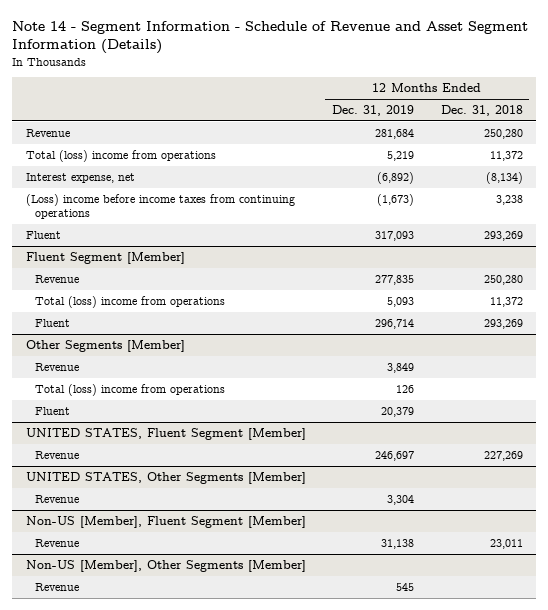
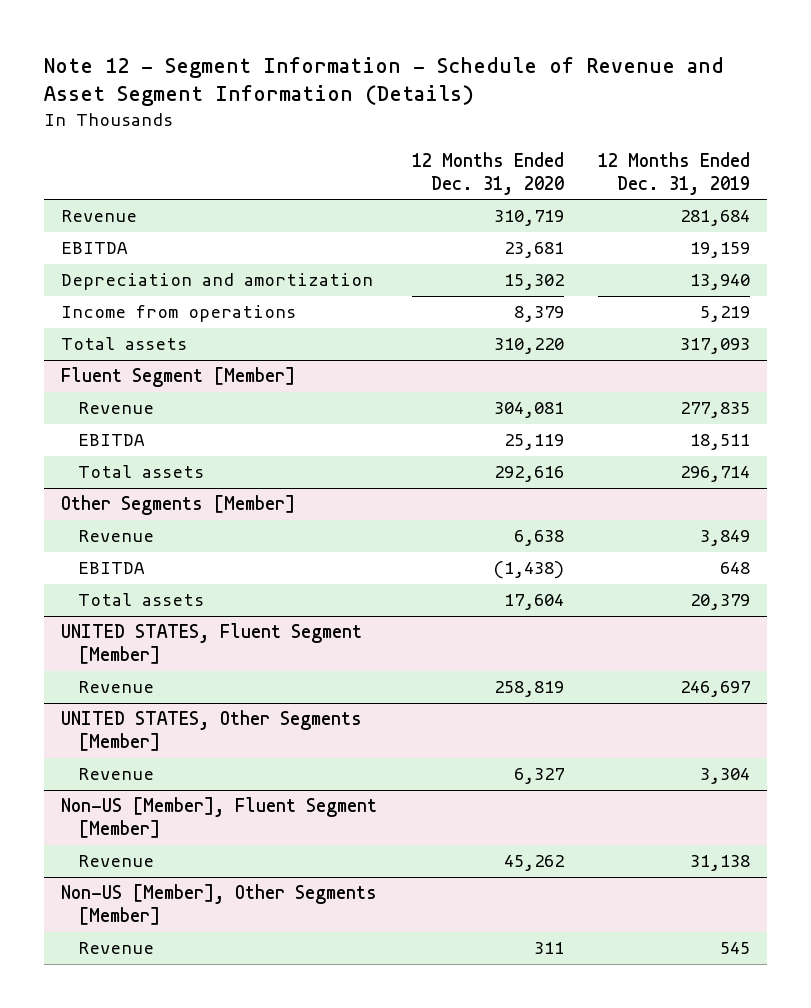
- Note 14 - Segment Information - Schedule of Revenue and Asset Segment Information (Details)
+ Note 12 - Segment Information - Schedule of Revenue and Asset Segment Information (Details)
- | 12 Months Ended Dec. 31, 2019 | 12 Months Ended Dec. 31, 2018
+ | 12 Months Ended Dec. 31, 2020 | 12 Months Ended Dec. 31, 2019
- Total (loss) income from operations | 5,219 | 11,372
- Interest expense, net | (6,892) | (8,134)
- (Loss) income before income taxes from continuing operations | (1,673) | 3,238
- Fluent | 317,093 | 293,269
+ EBITDA | 23,681 | 19,159
+ Depreciation and amortization | 15,302 | 13,940
+ Income from operations | 8,379 | 5,219
+ Total assets | 310,220 | 317,093
@ Fluent Segment [Member]
- Total (loss) income from operations | 5,093 | 11,372
- Fluent | 296,714 | 293,269
+ EBITDA | 25,119 | 18,511
+ Total assets | 292,616 | 296,714
@ Other Segments [Member]
- Total (loss) income from operations | 126 |
- Fluent | 20,379 |
+ EBITDA | (1,438) | 648
+ Total assets | 17,604 | 20,379

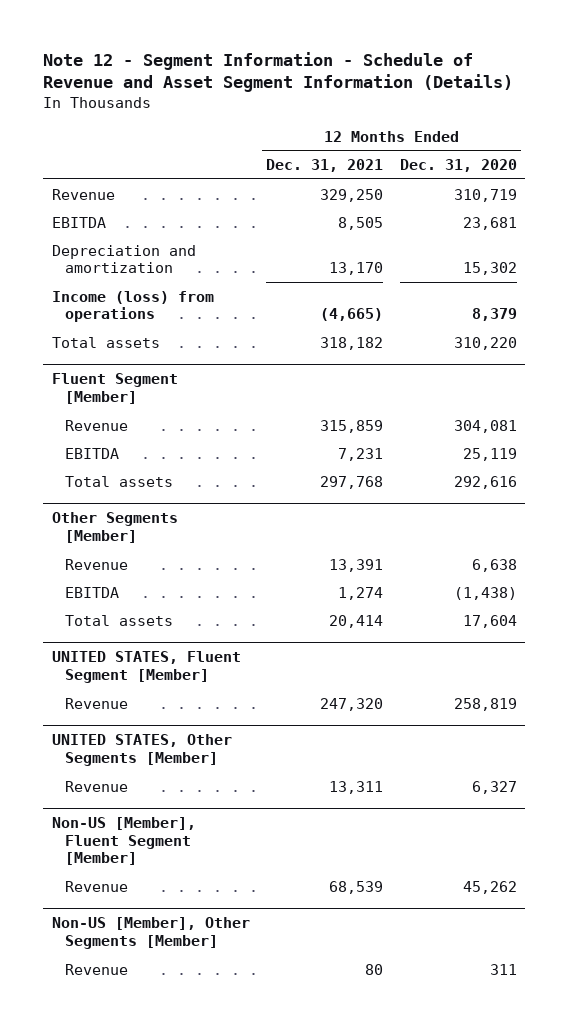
- | 12 Months Ended Dec. 31, 2020 | 12 Months Ended Dec. 31, 2019
+ | 12 Months Ended Dec. 31, 2021 | 12 Months Ended Dec. 31, 2020
- Income from operations | 8,379 | 5,219
+ Income (loss) from operations | (4,665) | 8,379

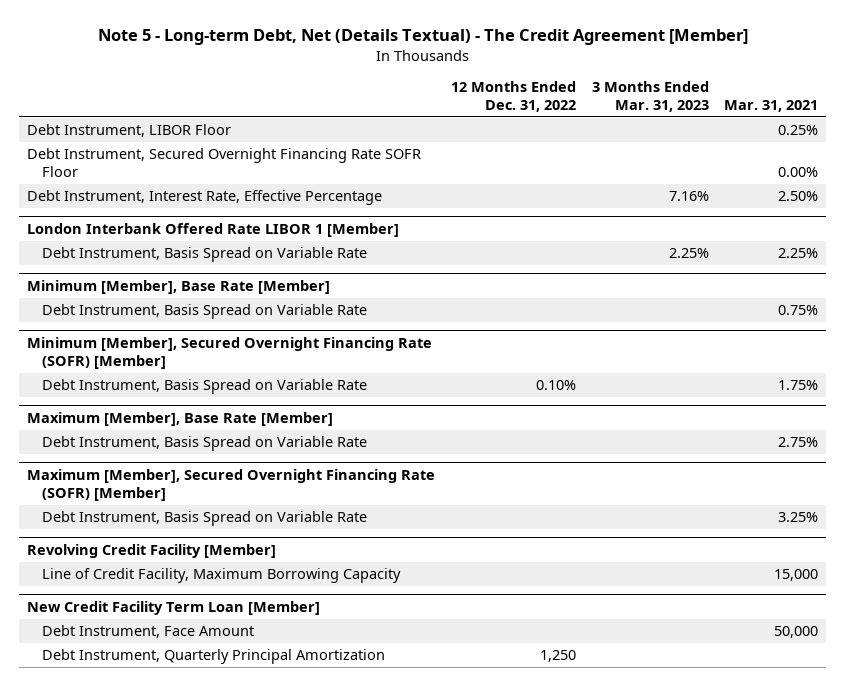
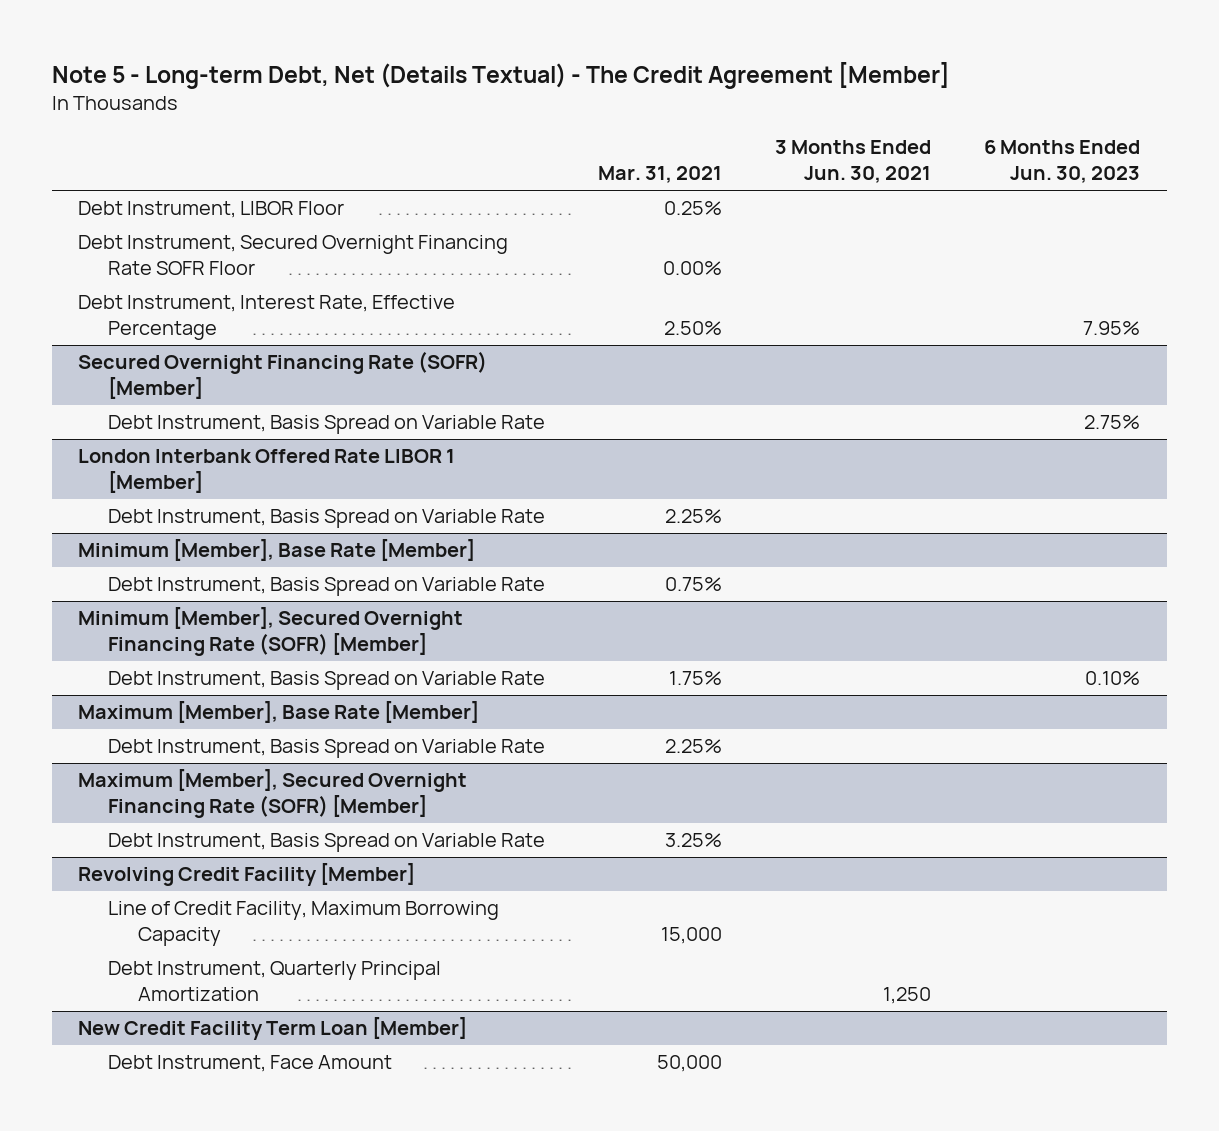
- | 12 Months Ended Dec. 31, 2022 | 3 Months Ended Mar. 31, 2023 | Mar. 31, 2021
+ | Mar. 31, 2021 | 3 Months Ended Jun. 30, 2021 | 6 Months Ended Jun. 30, 2023
+ Secured Overnight Financing Rate (SOFR) [Member]
+ Debt Instrument, Basis Spread on Variable Rate | | | 2.75%
@ Maximum [Member], Base Rate [Member]
- Debt Instrument, Basis Spread on Variable Rate | | | 2.75%
+ Debt Instrument, Basis Spread on Variable Rate | 2.25% | |
@ Revolving Credit Facility [Member]
+ Debt Instrument, Quarterly Principal Amortization | | 1,250 |
@ New Credit Facility Term Loan [Member]
- Debt Instrument, Quarterly Principal Amortization | 1,250 | |

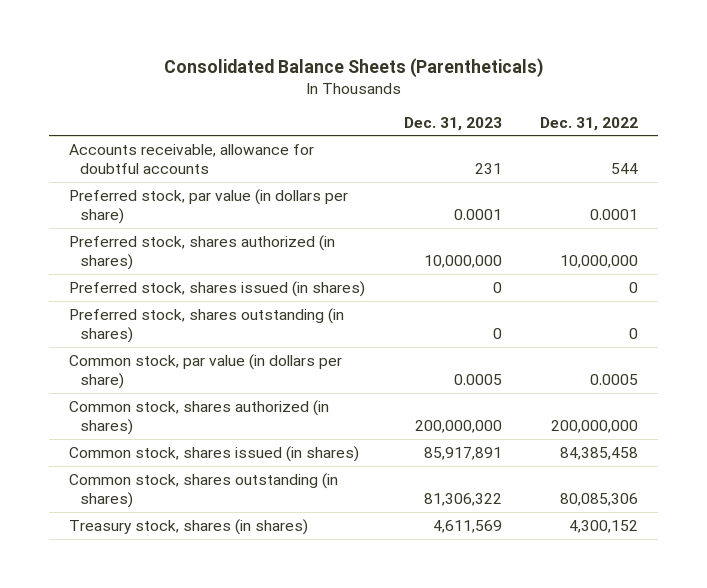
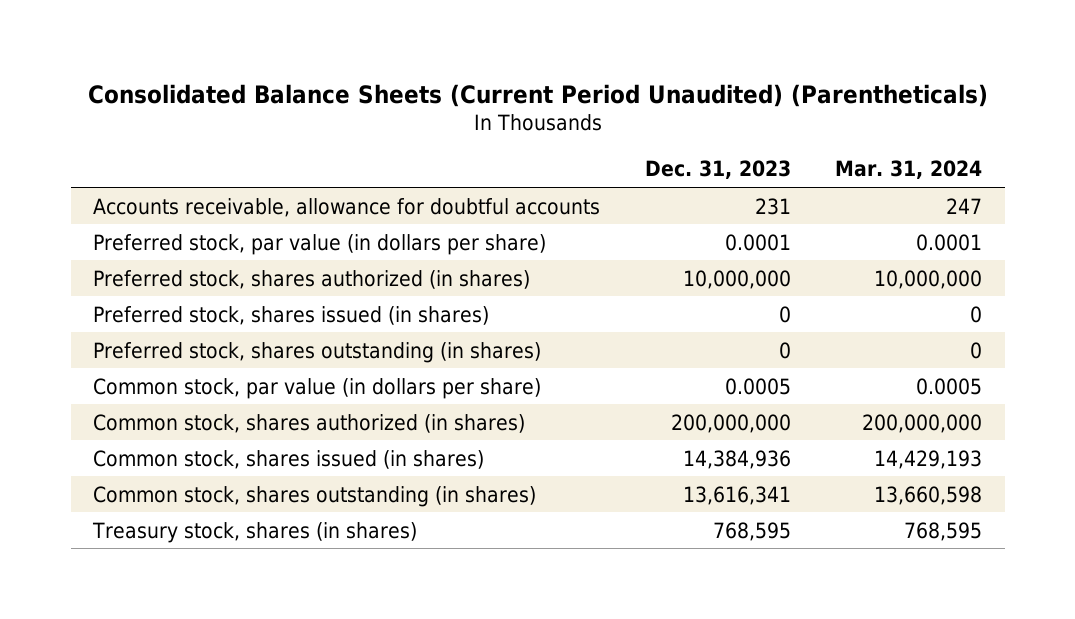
- Consolidated Balance Sheets (Parentheticals)
+ Consolidated Balance Sheets (Current Period Unaudited) (Parentheticals)
- | Dec. 31, 2023 | Dec. 31, 2022
+ | Dec. 31, 2023 | Mar. 31, 2024
- Common stock, shares issued (in shares) | 85,917,891 | 84,385,458
- Common stock, shares outstanding (in shares) | 81,306,322 | 80,085,306
- Treasury stock, shares (in shares) | 4,611,569 | 4,300,152
+ Common stock, shares issued (in shares) | 14,384,936 | 14,429,193
+ Common stock, shares outstanding (in shares) | 13,616,341 | 13,660,598
+ Treasury stock, shares (in shares) | 768,595 | 768,595

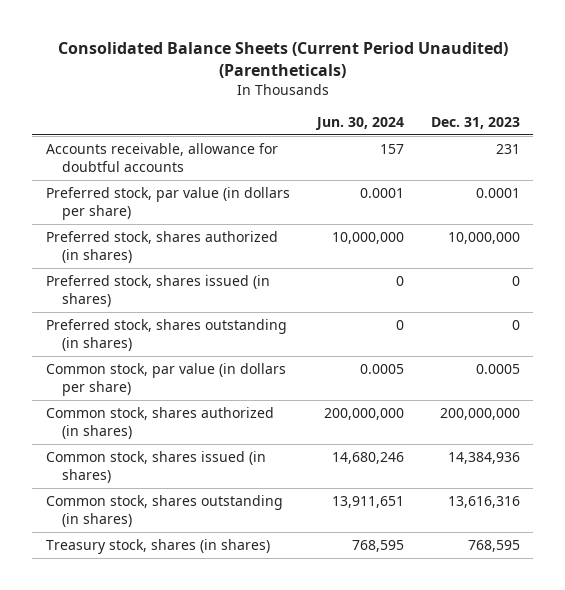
- | Dec. 31, 2023 | Mar. 31, 2024
+ | Jun. 30, 2024 | Dec. 31, 2023
- Common stock, shares outstanding (in shares) | 13,616,341 | 13,660,598
+ Common stock, shares outstanding (in shares) | 13,911,651 | 13,616,316

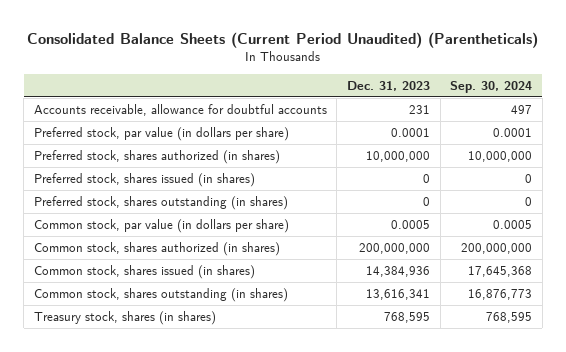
- | Jun. 30, 2024 | Dec. 31, 2023
+ | Dec. 31, 2023 | Sep. 30, 2024
- Common stock, shares outstanding (in shares) | 13,911,651 | 13,616,316
+ Common stock, shares outstanding (in shares) | 13,616,341 | 16,876,773

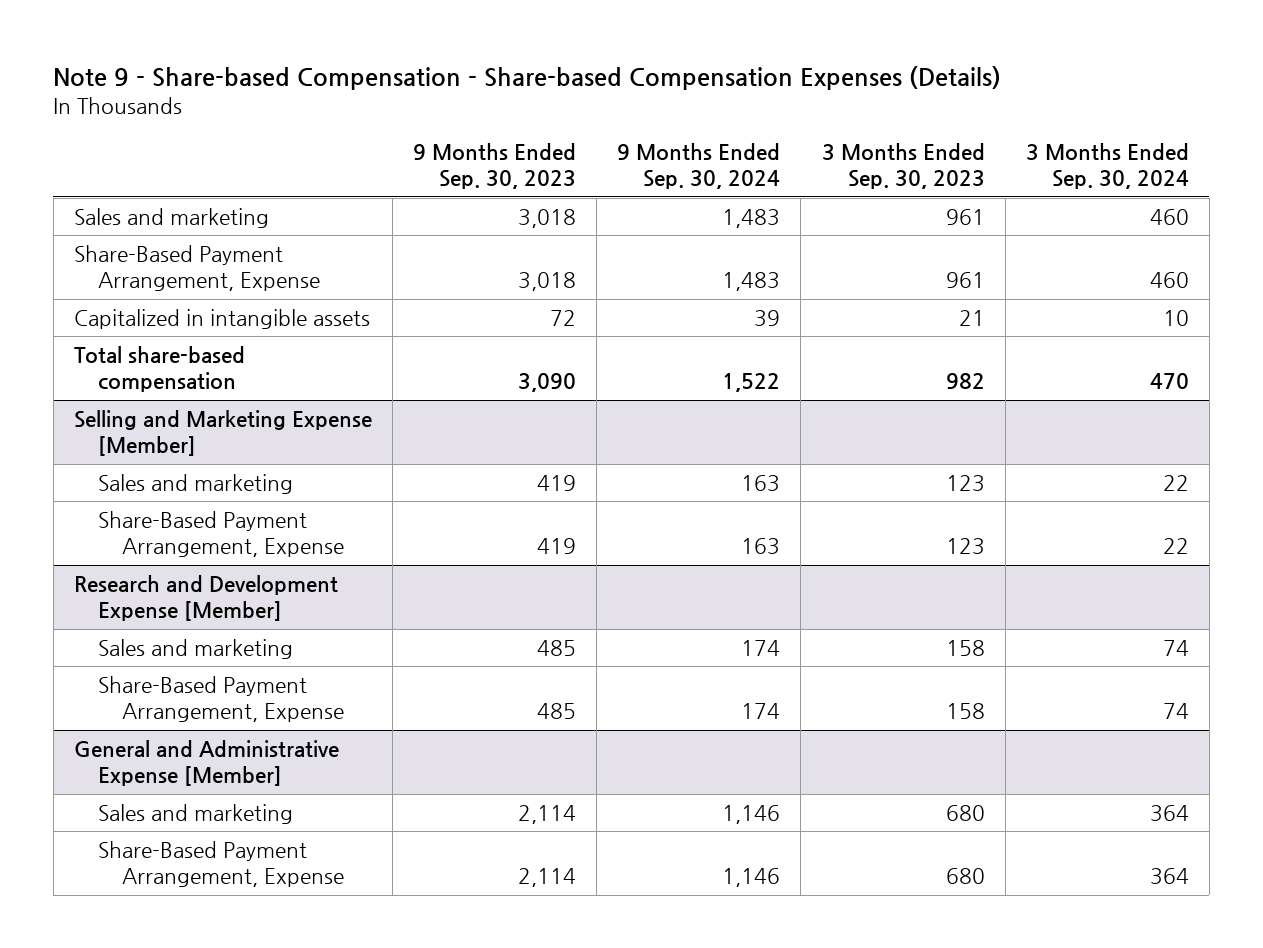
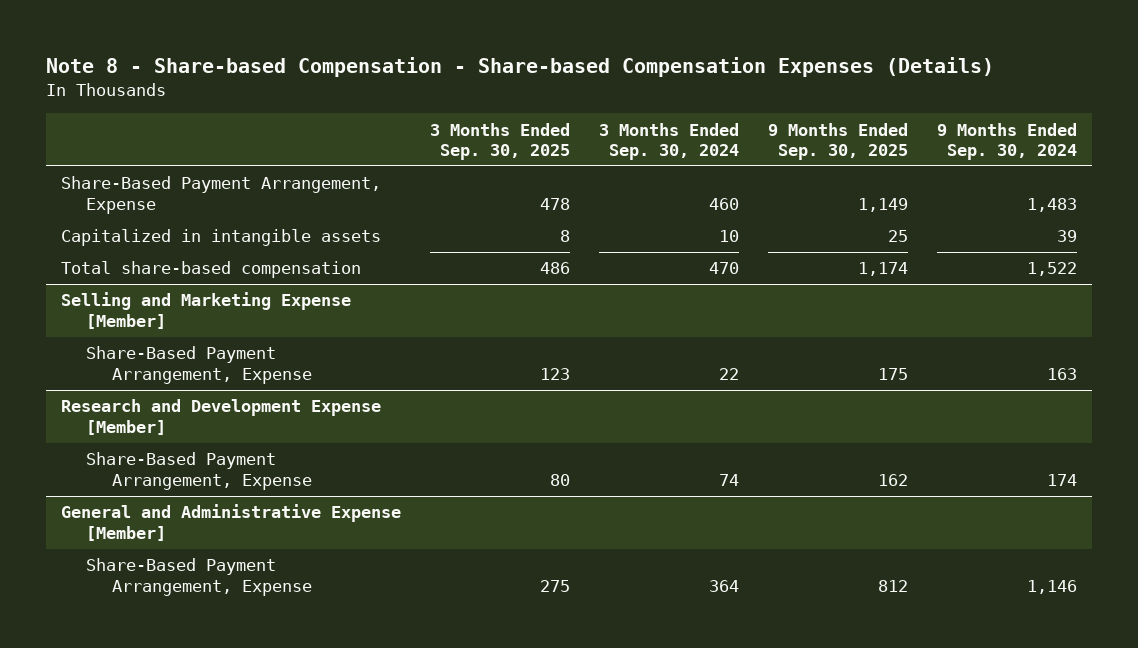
- Note 9 - Share-based Compensation - Share-based Compensation Expenses (Details)
+ Note 8 - Share-based Compensation - Share-based Compensation Expenses (Details)
- | 9 Months Ended Sep. 30, 2023 | 9 Months Ended Sep. 30, 2024 | 3 Months Ended Sep. 30, 2023 | 3 Months Ended Sep. 30, 2024
+ | 3 Months Ended Sep. 30, 2025 | 3 Months Ended Sep. 30, 2024 | 9 Months Ended Sep. 30, 2025 | 9 Months Ended Sep. 30, 2024
- Sales and marketing | 3,018 | 1,483 | 961 | 460
@ Selling and Marketing Expense [Member]
- Sales and marketing | 419 | 163 | 123 | 22
@ Research and Development Expense [Member]
- Sales and marketing | 485 | 174 | 158 | 74
@ General and Administrative Expense [Member]
- Sales and marketing | 2,114 | 1,146 | 680 | 364

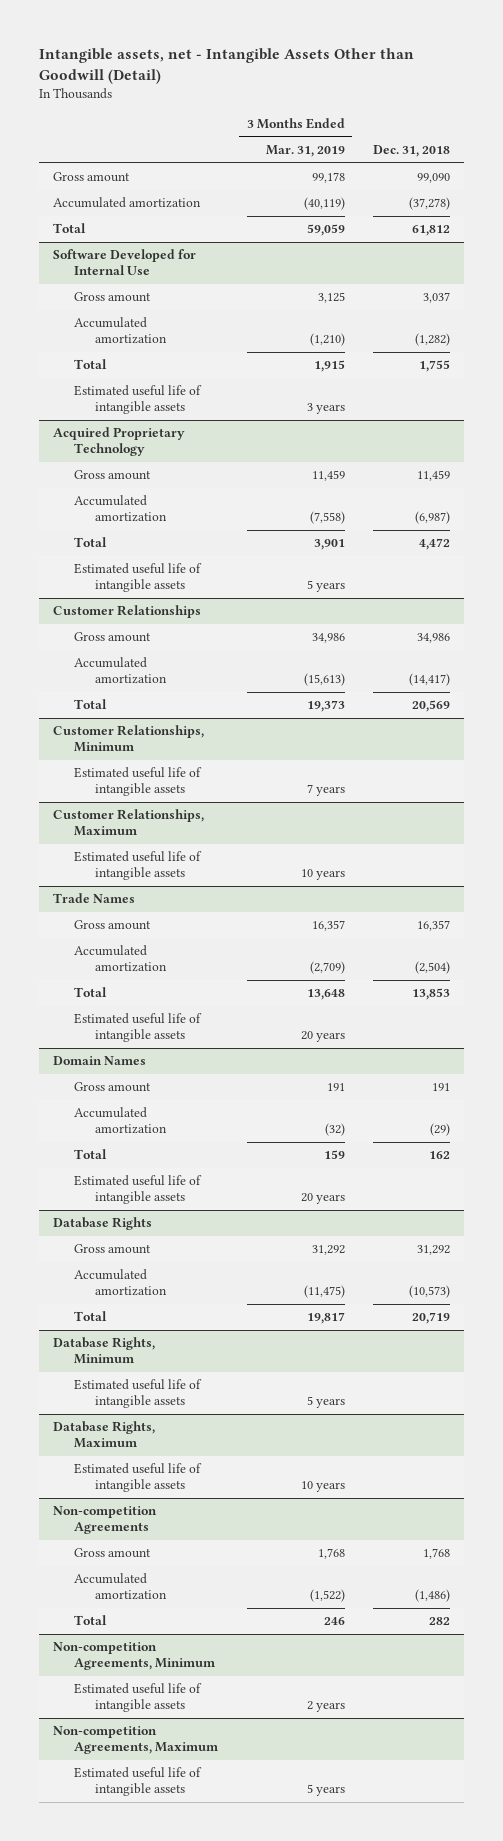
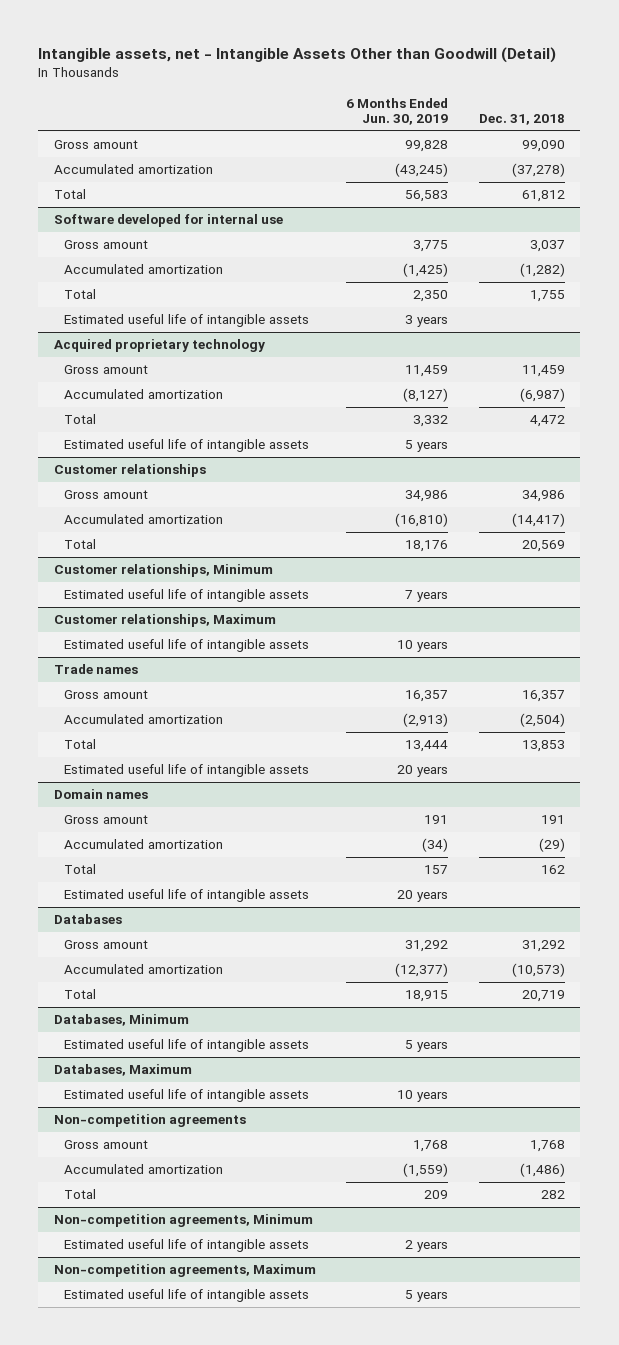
- | 3 Months Ended Mar. 31, 2019 | Dec. 31, 2018
+ | 6 Months Ended Jun. 30, 2019 | Dec. 31, 2018
- Software Developed for Internal Use
+ Software developed for internal use
- Acquired Proprietary Technology
+ Acquired proprietary technology
- Customer Relationships
+ Customer relationships
- Customer Relationships, Minimum
+ Customer relationships, Minimum
- Customer Relationships, Maximum
+ Customer relationships, Maximum
- Trade Names
+ Trade names
- Domain Names
+ Domain names
- Database Rights
+ Databases
- Database Rights, Minimum
+ Databases, Minimum
- Database Rights, Maximum
+ Databases, Maximum
- Non-competition Agreements
+ Non-competition agreements
- Non-competition Agreements, Minimum
+ Non-competition agreements, Minimum
- Non-competition Agreements, Maximum
+ Non-competition agreements, Maximum

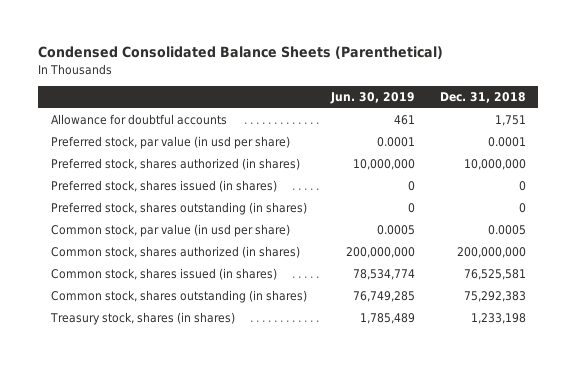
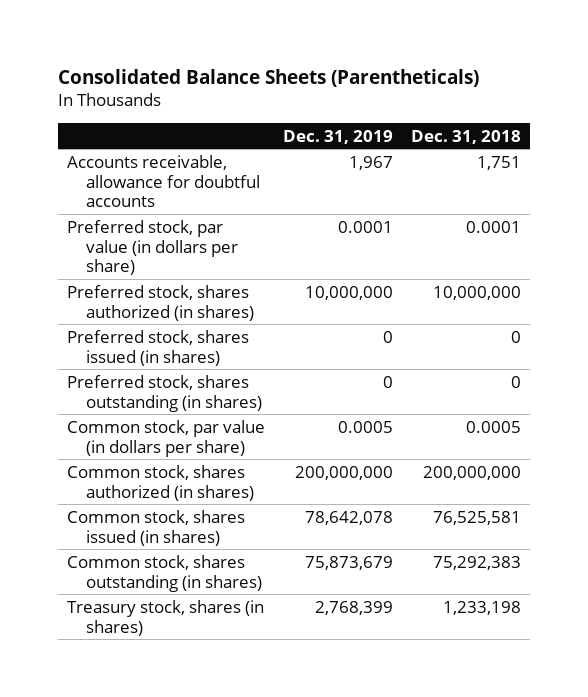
- Condensed Consolidated Balance Sheets (Parenthetical)
+ Consolidated Balance Sheets (Parentheticals)
- | Jun. 30, 2019 | Dec. 31, 2018
+ | Dec. 31, 2019 | Dec. 31, 2018
- Allowance for doubtful accounts | 461 | 1,751
- Preferred stock, par value (in usd per share) | 0.0001 | 0.0001
+ Accounts receivable, allowance for doubtful accounts | 1,967 | 1,751
+ Preferred stock, par value (in dollars per share) | 0.0001 | 0.0001
- Common stock, par value (in usd per share) | 0.0005 | 0.0005
+ Common stock, par value (in dollars per share) | 0.0005 | 0.0005

